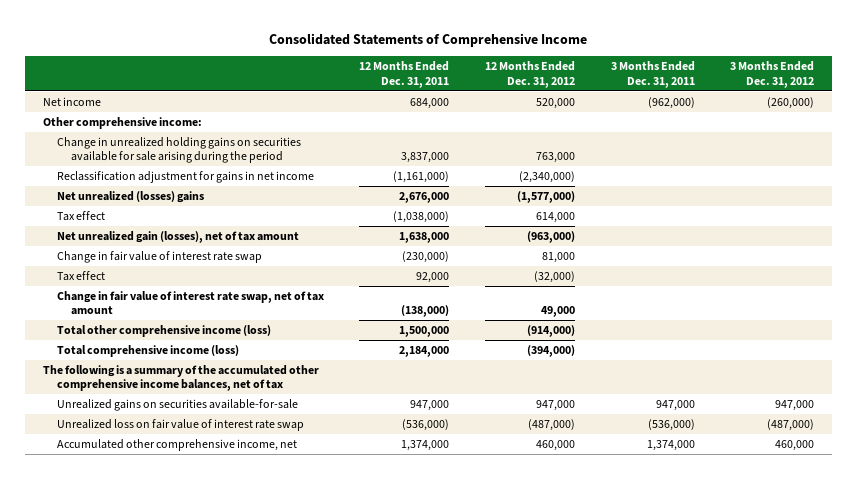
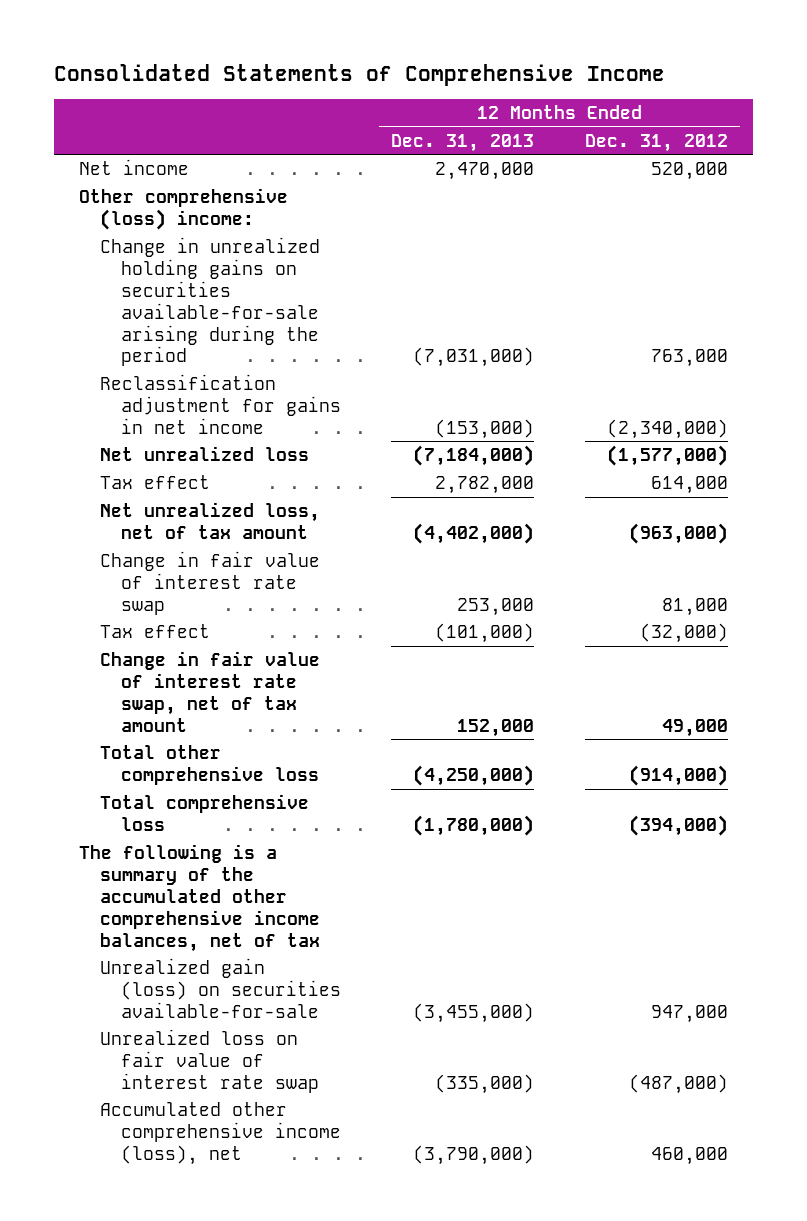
- | 12 Months Ended Dec. 31, 2011 | 12 Months Ended Dec. 31, 2012 | 3 Months Ended Dec. 31, 2011 | 3 Months Ended Dec. 31, 2012
+ | 12 Months Ended Dec. 31, 2013 | 12 Months Ended Dec. 31, 2012
- Other comprehensive income:
- Change in unrealized holding gains on securities available for sale arising during the period | 3,837,000 | 763,000 | |
+ Other comprehensive (loss) income:
+ Change in unrealized holding gains on securities available-for-sale arising during the period | (7,031,000) | 763,000
- Net unrealized (losses) gains | 2,676,000 | (1,577,000) | |
+ Net unrealized loss | (7,184,000) | (1,577,000)
- Net unrealized gain (losses), net of tax amount | 1,638,000 | (963,000) | |
+ Net unrealized loss, net of tax amount | (4,402,000) | (963,000)
- Total other comprehensive income (loss) | 1,500,000 | (914,000) | |
- Total comprehensive income (loss) | 2,184,000 | (394,000) | |
+ Total other comprehensive loss | (4,250,000) | (914,000)
+ Total comprehensive loss | (1,780,000) | (394,000)
- Unrealized gains on securities available-for-sale | 947,000 | 947,000 | 947,000 | 947,000
+ Unrealized gain (loss) on securities available-for-sale | (3,455,000) | 947,000
- Accumulated other comprehensive income, net | 1,374,000 | 460,000 | 1,374,000 | 460,000
+ Accumulated other comprehensive income (loss), net | (3,790,000) | 460,000

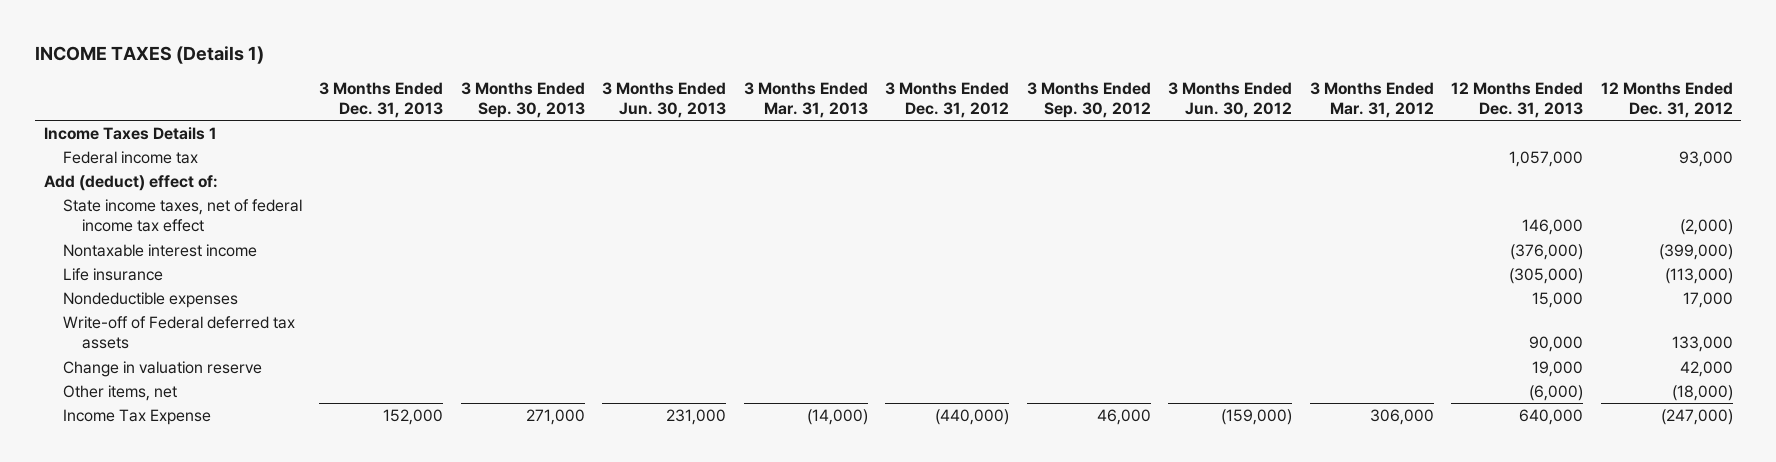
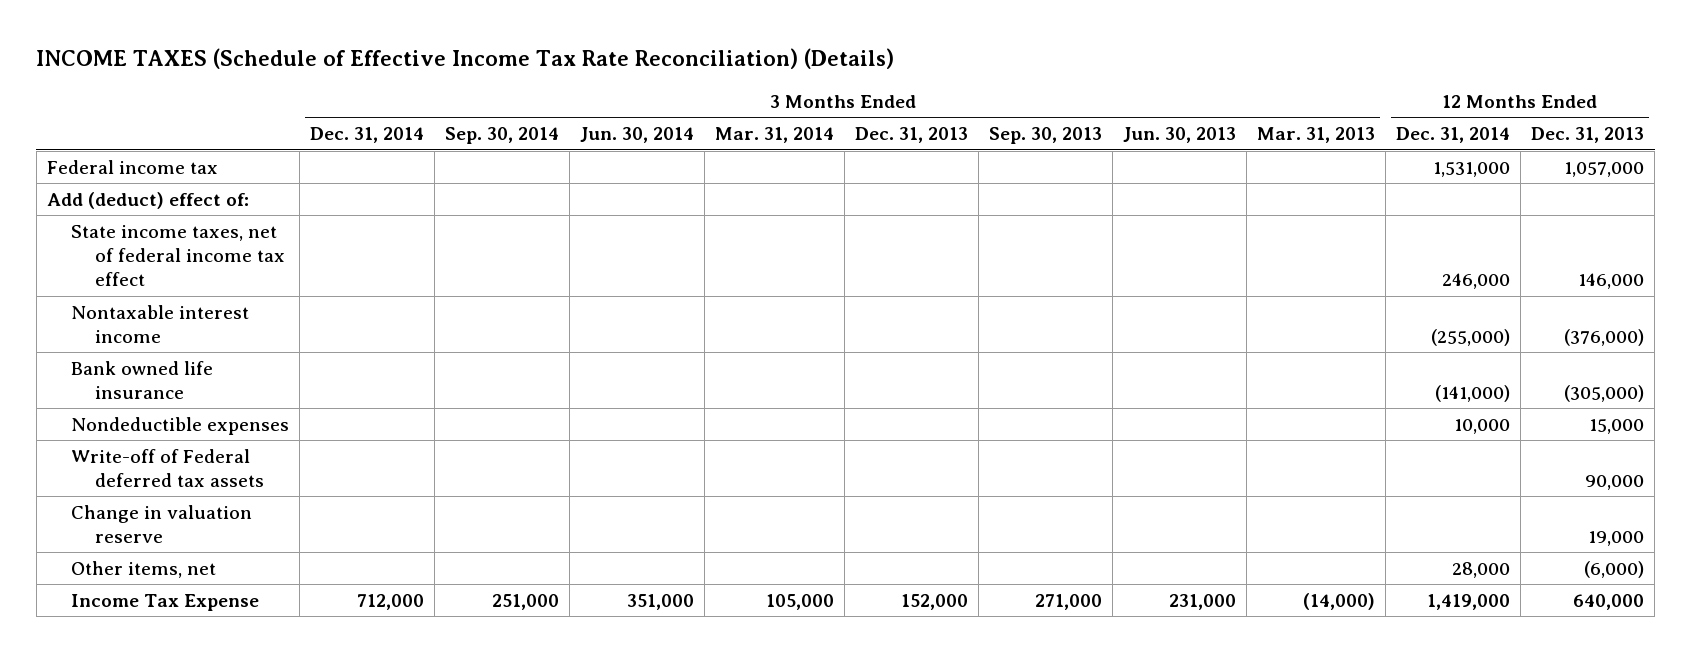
- INCOME TAXES (Details 1)
+ INCOME TAXES (Schedule of Effective Income Tax Rate Reconciliation) (Details)
- | 3 Months Ended Dec. 31, 2013 | 3 Months Ended Sep. 30, 2013 | 3 Months Ended Jun. 30, 2013 | 3 Months Ended Mar. 31, 2013 | 3 Months Ended Dec. 31, 2012 | 3 Months Ended Sep. 30, 2012 | 3 Months Ended Jun. 30, 2012 | 3 Months Ended Mar. 31, 2012 | 12 Months Ended Dec. 31, 2013 | 12 Months Ended Dec. 31, 2012
+ | 3 Months Ended Dec. 31, 2014 | 3 Months Ended Sep. 30, 2014 | 3 Months Ended Jun. 30, 2014 | 3 Months Ended Mar. 31, 2014 | 3 Months Ended Dec. 31, 2013 | 3 Months Ended Sep. 30, 2013 | 3 Months Ended Jun. 30, 2013 | 3 Months Ended Mar. 31, 2013 | 12 Months Ended Dec. 31, 2014 | 12 Months Ended Dec. 31, 2013
- Income Taxes Details 1
- Life insurance | | | | | | | | | (305,000) | (113,000)
+ Bank owned life insurance | | | | | | | | | (141,000) | (305,000)

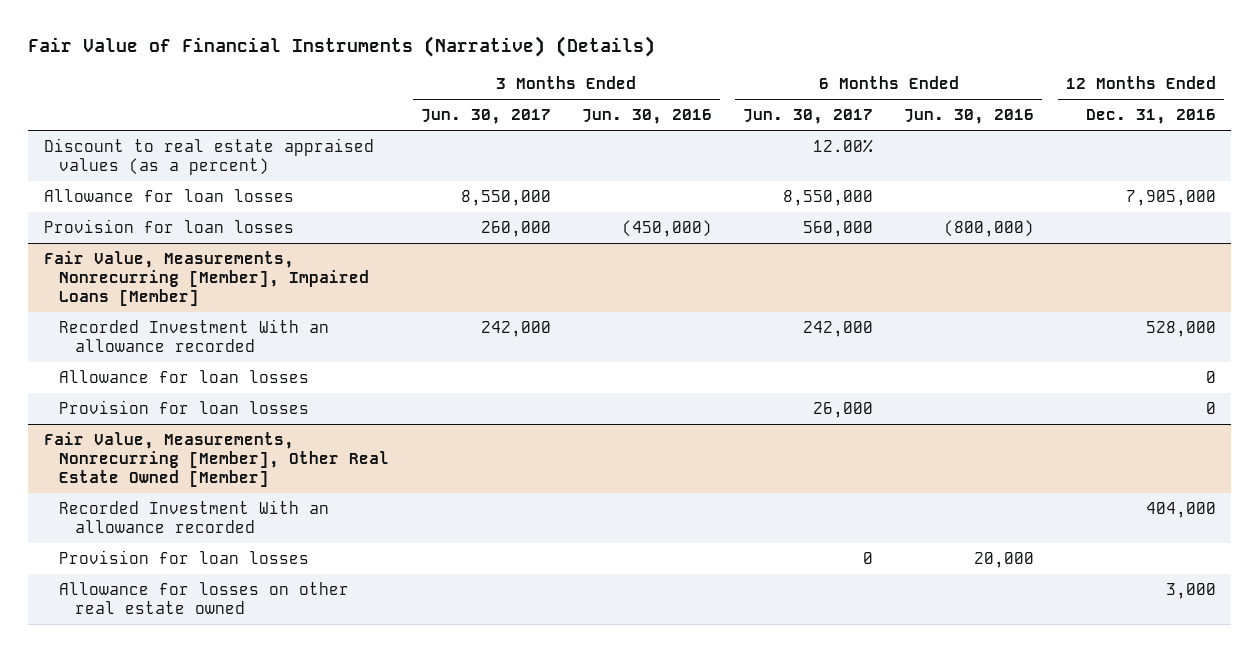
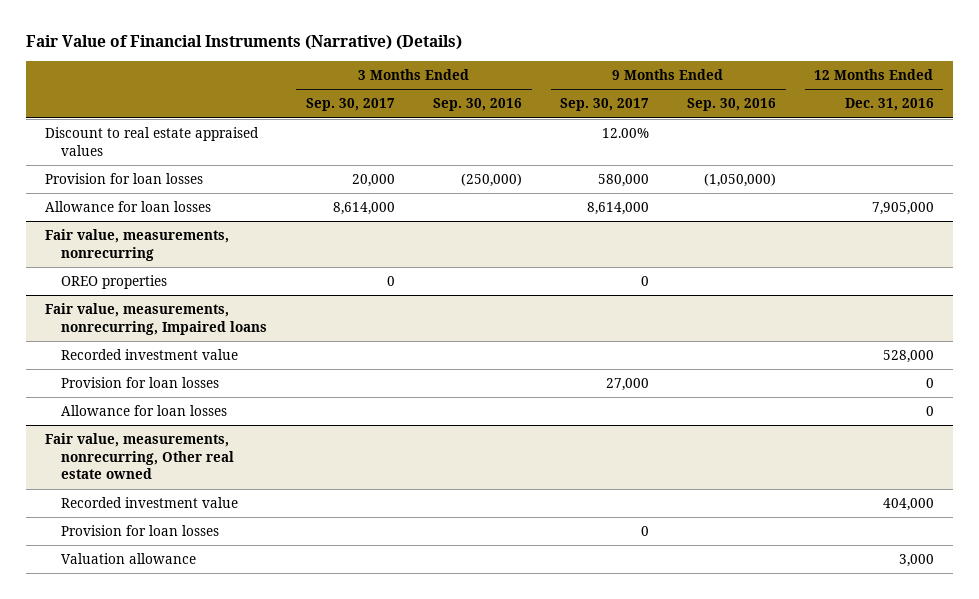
- | 3 Months Ended Jun. 30, 2017 | 3 Months Ended Jun. 30, 2016 | 6 Months Ended Jun. 30, 2017 | 6 Months Ended Jun. 30, 2016 | 12 Months Ended Dec. 31, 2016
+ | 3 Months Ended Sep. 30, 2017 | 3 Months Ended Sep. 30, 2016 | 9 Months Ended Sep. 30, 2017 | 9 Months Ended Sep. 30, 2016 | 12 Months Ended Dec. 31, 2016
- Discount to real estate appraised values (as a percent) | | | 12.00% | |
+ Discount to real estate appraised values | | | 12.00% | |
- Fair Value, Measurements, Nonrecurring [Member], Impaired Loans [Member]
- Recorded Investment With an allowance recorded | 242,000 | | 242,000 | | 528,000
- Allowance for loan losses | | | | | 0
moved down: Allowance for loan losses | 8,614,000 | | 8,614,000 | | 7,905,000
+ Fair value, measurements, nonrecurring
+ OREO properties | 0 | | 0 | |
+ Fair value, measurements, nonrecurring, Impaired loans
+ Recorded investment value | | | | | 528,000
- Fair Value, Measurements, Nonrecurring [Member], Other Real Estate Owned [Member]
- Recorded Investment With an allowance recorded | | | | | 404,000
+ Allowance for loan losses | | | | | 0
+ Fair value, measurements, nonrecurring, Other real estate owned
+ Recorded investment value | | | | | 404,000
- Allowance for losses on other real estate owned | | | | | 3,000
+ Valuation allowance | | | | | 3,000

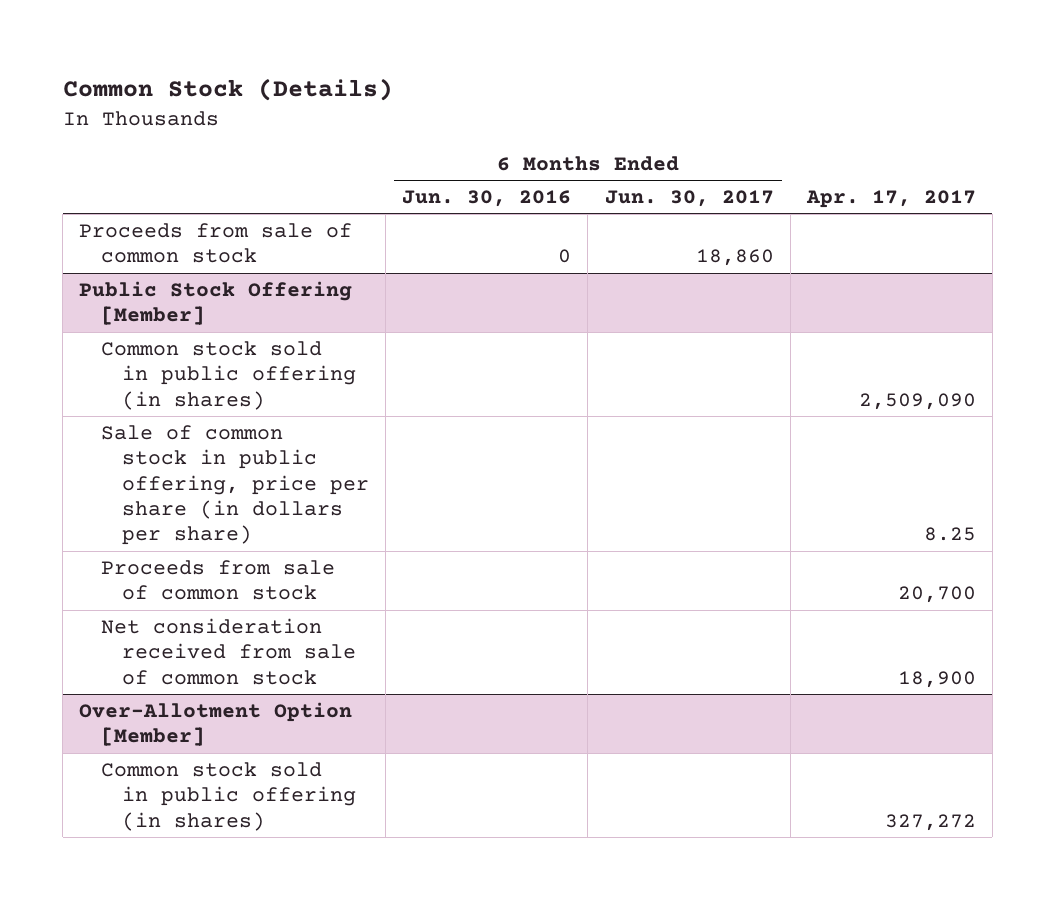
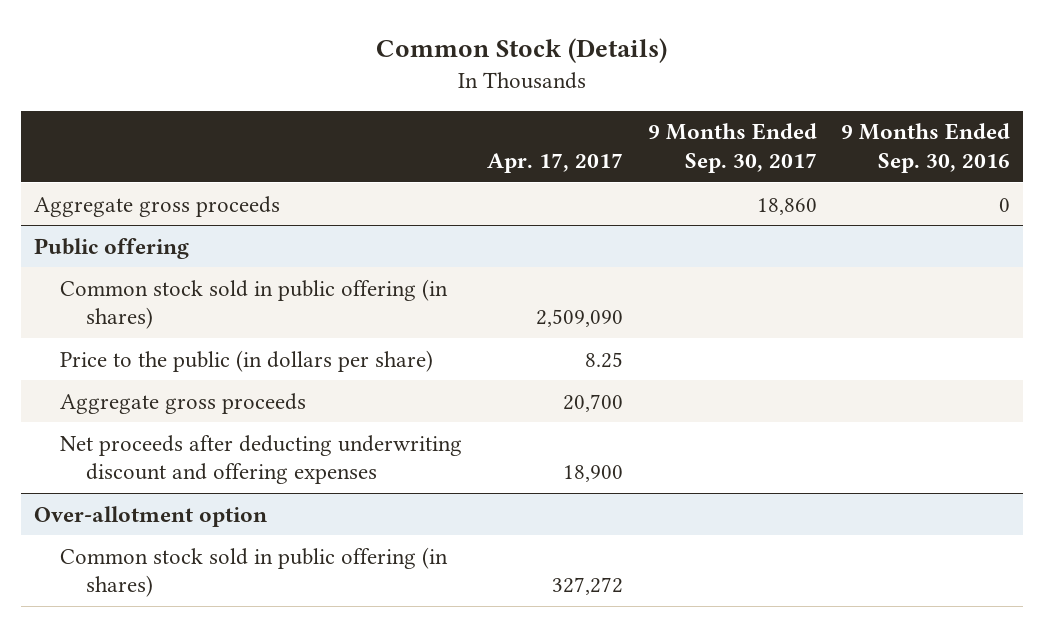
- | 6 Months Ended Jun. 30, 2016 | 6 Months Ended Jun. 30, 2017 | Apr. 17, 2017
+ | Apr. 17, 2017 | 9 Months Ended Sep. 30, 2017 | 9 Months Ended Sep. 30, 2016
- Proceeds from sale of common stock | 0 | 18,860 |
- Public Stock Offering [Member]
+ Aggregate gross proceeds | | 18,860 | 0
+ Public offering
- Sale of common stock in public offering, price per share (in dollars per share) | | | 8.25
- Proceeds from sale of common stock | | | 20,700
- Net consideration received from sale of common stock | | | 18,900
- Over-Allotment Option [Member]
+ Price to the public (in dollars per share) | 8.25 | |
+ Aggregate gross proceeds | 20,700 | |
+ Net proceeds after deducting underwriting discount and offering expenses | 18,900 | |
+ Over-allotment option

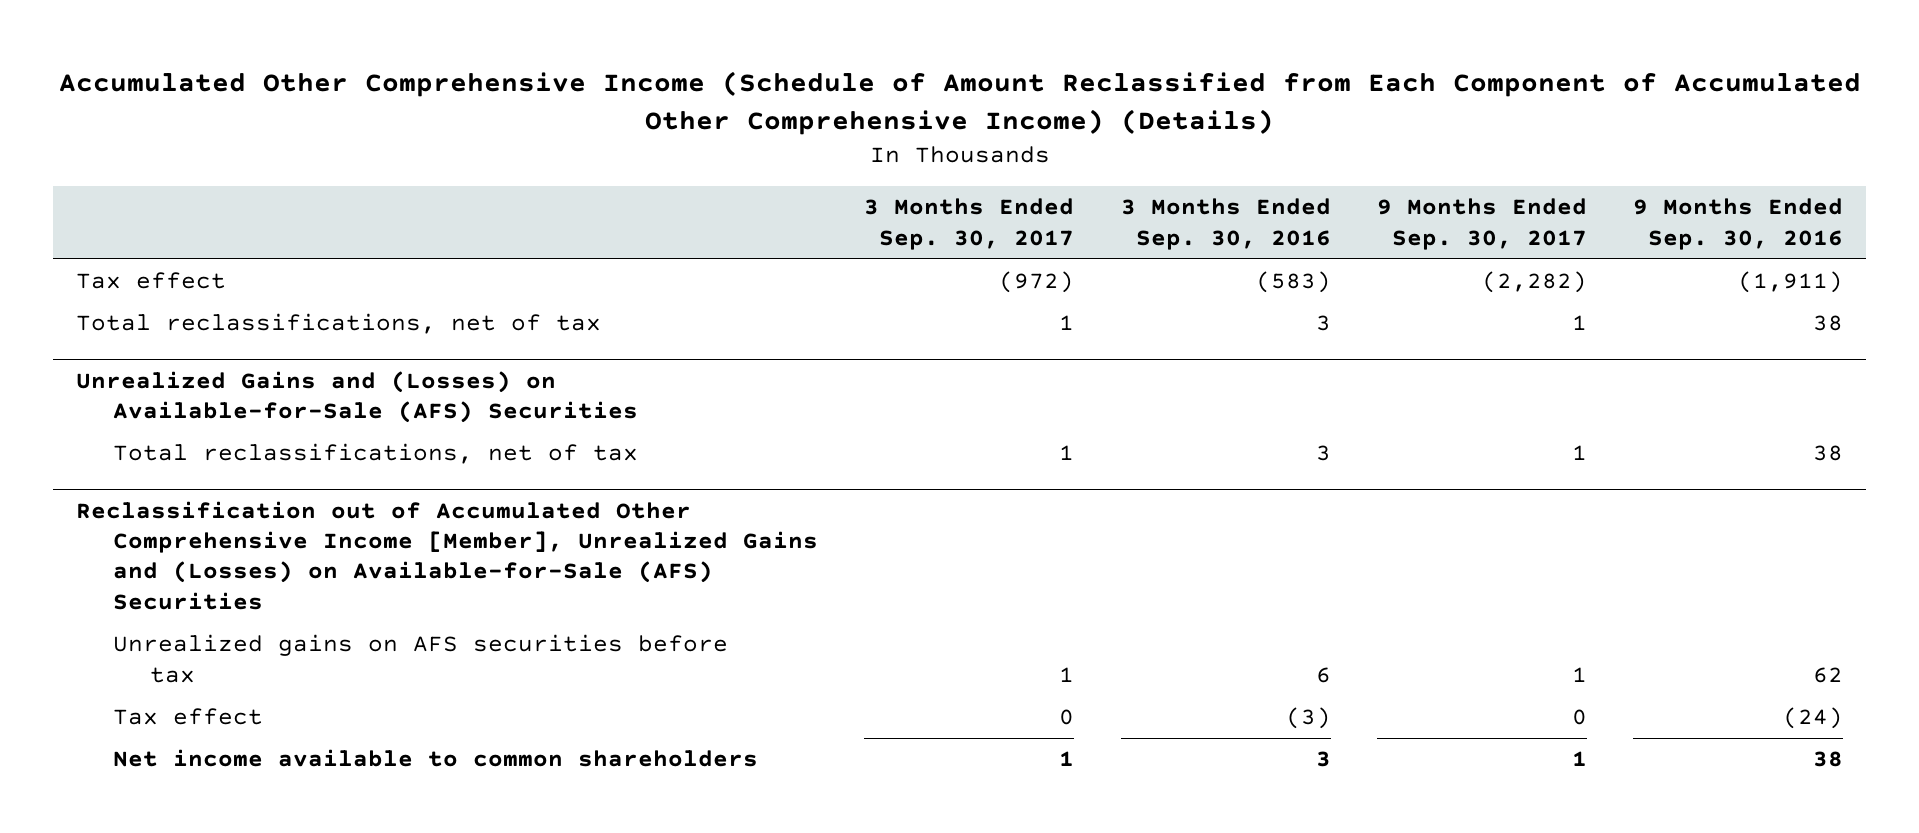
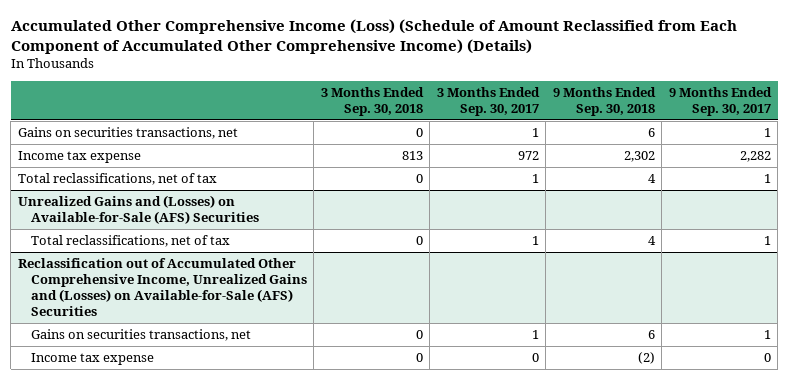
- Accumulated Other Comprehensive Income (Schedule of Amount Reclassified from Each Component of Accumulated Other Comprehensive Income) (Details)
+ Accumulated Other Comprehensive Income (Loss) (Schedule of Amount Reclassified from Each Component of Accumulated Other Comprehensive Income) (Details)
- | 3 Months Ended Sep. 30, 2017 | 3 Months Ended Sep. 30, 2016 | 9 Months Ended Sep. 30, 2017 | 9 Months Ended Sep. 30, 2016
+ | 3 Months Ended Sep. 30, 2018 | 3 Months Ended Sep. 30, 2017 | 9 Months Ended Sep. 30, 2018 | 9 Months Ended Sep. 30, 2017
- Tax effect | (972) | (583) | (2,282) | (1,911)
+ Gains on securities transactions, net | 0 | 1 | 6 | 1
+ Income tax expense | 813 | 972 | 2,302 | 2,282
- Reclassification out of Accumulated Other Comprehensive Income [Member], Unrealized Gains and (Losses) on Available-for-Sale (AFS) Securities
- Unrealized gains on AFS securities before tax | 1 | 6 | 1 | 62
- Tax effect | 0 | (3) | 0 | (24)
- Net income available to common shareholders | 1 | 3 | 1 | 38
+ Reclassification out of Accumulated Other Comprehensive Income, Unrealized Gains and (Losses) on Available-for-Sale (AFS) Securities
+ Gains on securities transactions, net | 0 | 1 | 6 | 1
+ Income tax expense | 0 | 0 | (2) | 0

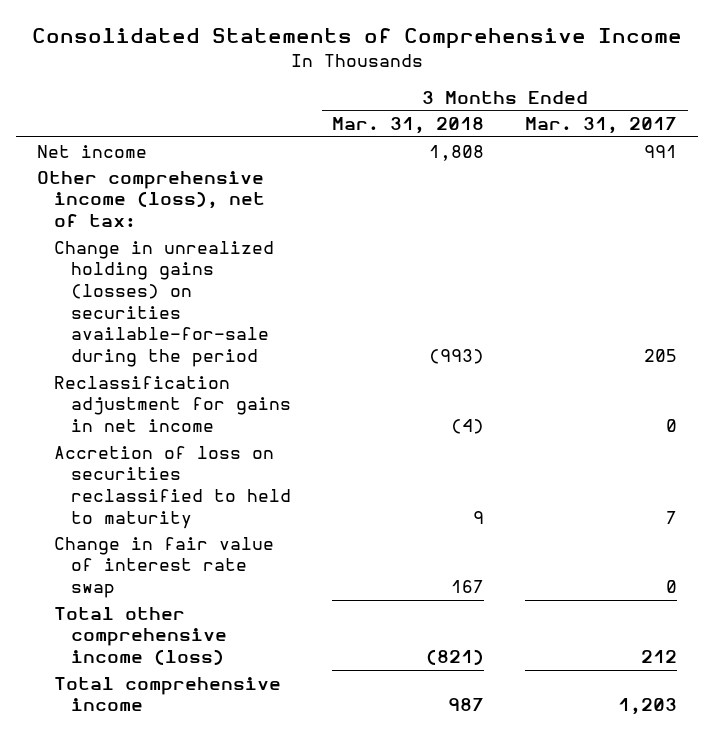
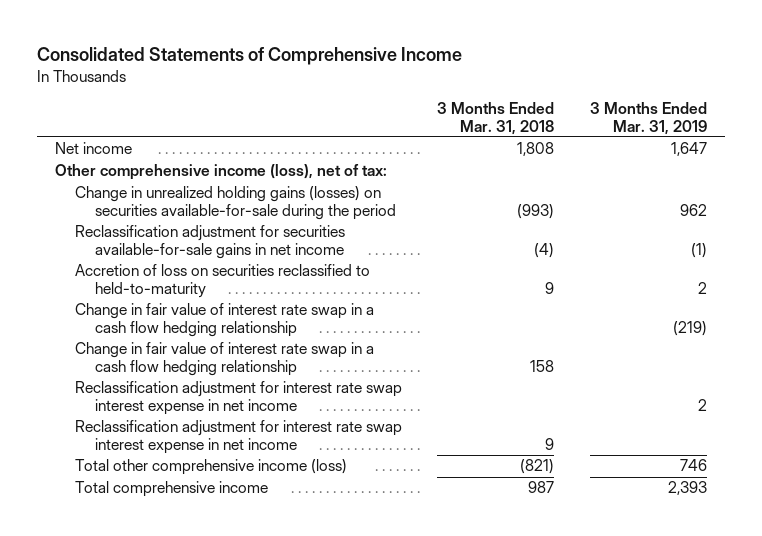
- | 3 Months Ended Mar. 31, 2018 | 3 Months Ended Mar. 31, 2017
+ | 3 Months Ended Mar. 31, 2018 | 3 Months Ended Mar. 31, 2019
- Reclassification adjustment for gains in net income | (4) | 0
- Accretion of loss on securities reclassified to held to maturity | 9 | 7
- Change in fair value of interest rate swap | 167 | 0
+ Reclassification adjustment for securities available-for-sale gains in net income | (4) | (1)
+ Accretion of loss on securities reclassified to held-to-maturity | 9 | 2
+ Change in fair value of interest rate swap in a cash flow hedging relationship | | (219)
+ Change in fair value of interest rate swap in a cash flow hedging relationship | 158 |
+ Reclassification adjustment for interest rate swap interest expense in net income | | 2
+ Reclassification adjustment for interest rate swap interest expense in net income | 9 |

